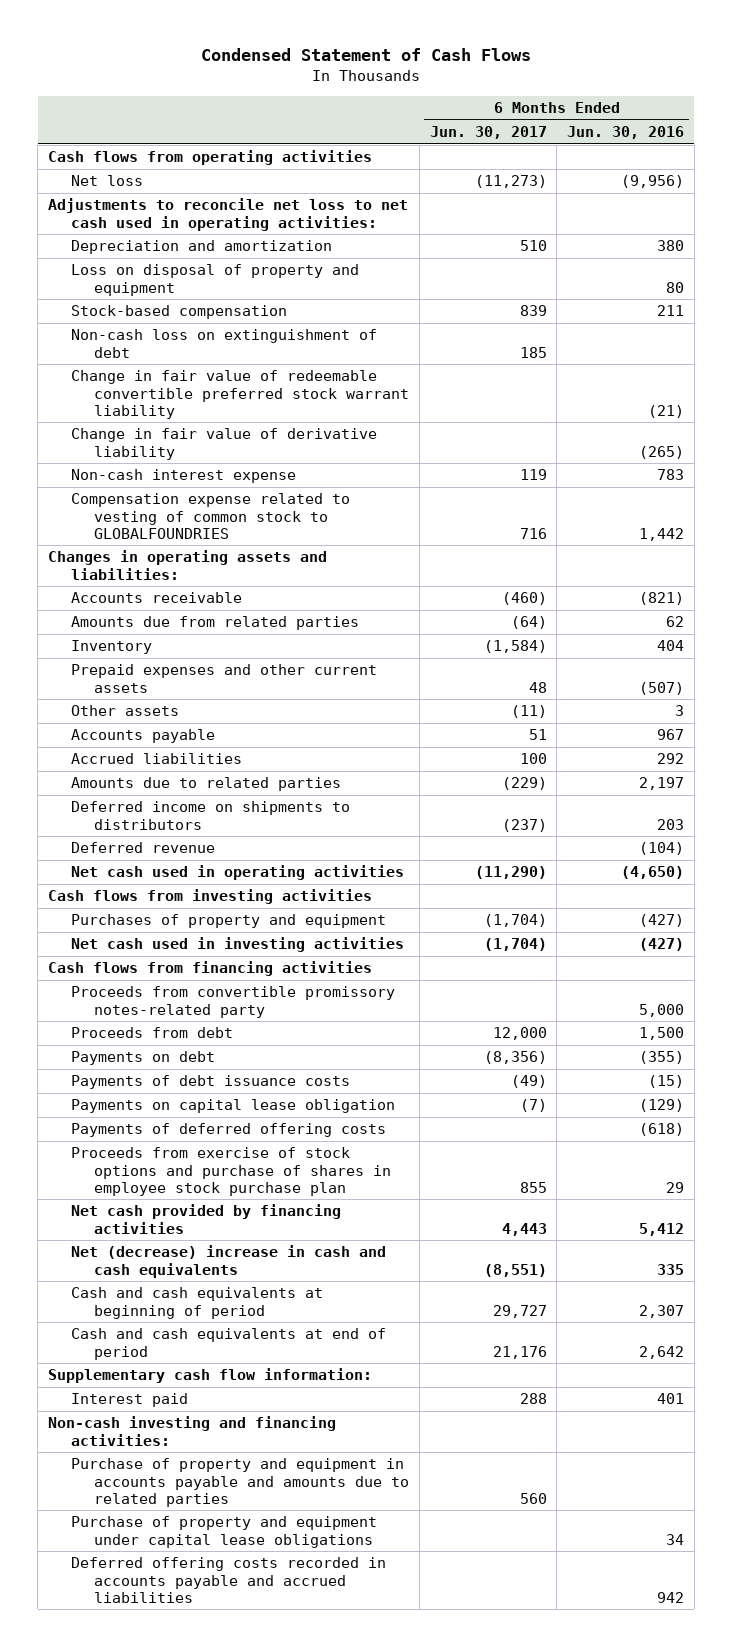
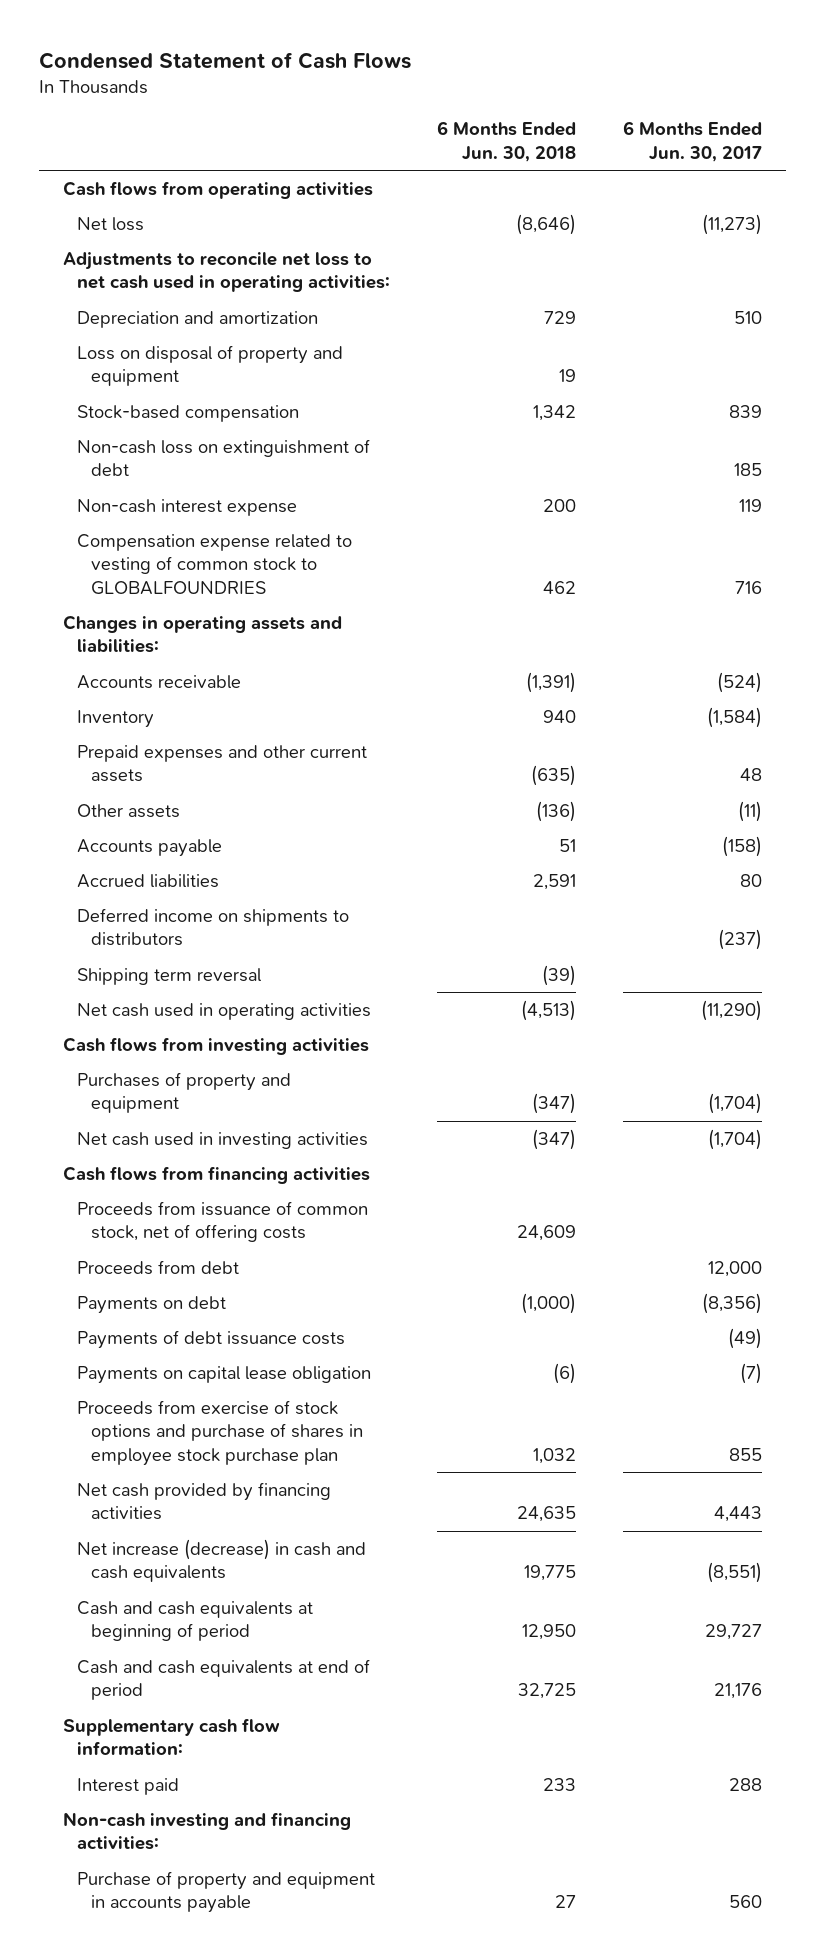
- | 6 Months Ended Jun. 30, 2017 | 6 Months Ended Jun. 30, 2016
+ | 6 Months Ended Jun. 30, 2018 | 6 Months Ended Jun. 30, 2017
- Change in fair value of redeemable convertible preferred stock warrant liability | | (21)
- Change in fair value of derivative liability | | (265)
- Accounts receivable | (460) | (821)
- Amounts due from related parties | (64) | 62
+ Accounts receivable | (1,391) | (524)
- Accounts payable | 51 | 967
- Accrued liabilities | 100 | 292
- Amounts due to related parties | (229) | 2,197
+ Accounts payable | 51 | (158)
+ Accrued liabilities | 2,591 | 80
- Deferred revenue | | (104)
+ Shipping term reversal | (39) |
- Proceeds from convertible promissory notes-related party | | 5,000
+ Proceeds from issuance of common stock, net of offering costs | 24,609 |
- Payments of deferred offering costs | | (618)
- Net (decrease) increase in cash and cash equivalents | (8,551) | 335
+ Net increase (decrease) in cash and cash equivalents | 19,775 | (8,551)
- Purchase of property and equipment in accounts payable and amounts due to related parties | 560 |
- Purchase of property and equipment under capital lease obligations | | 34
- Deferred offering costs recorded in accounts payable and accrued liabilities | | 942
+ Purchase of property and equipment in accounts payable | 27 | 560

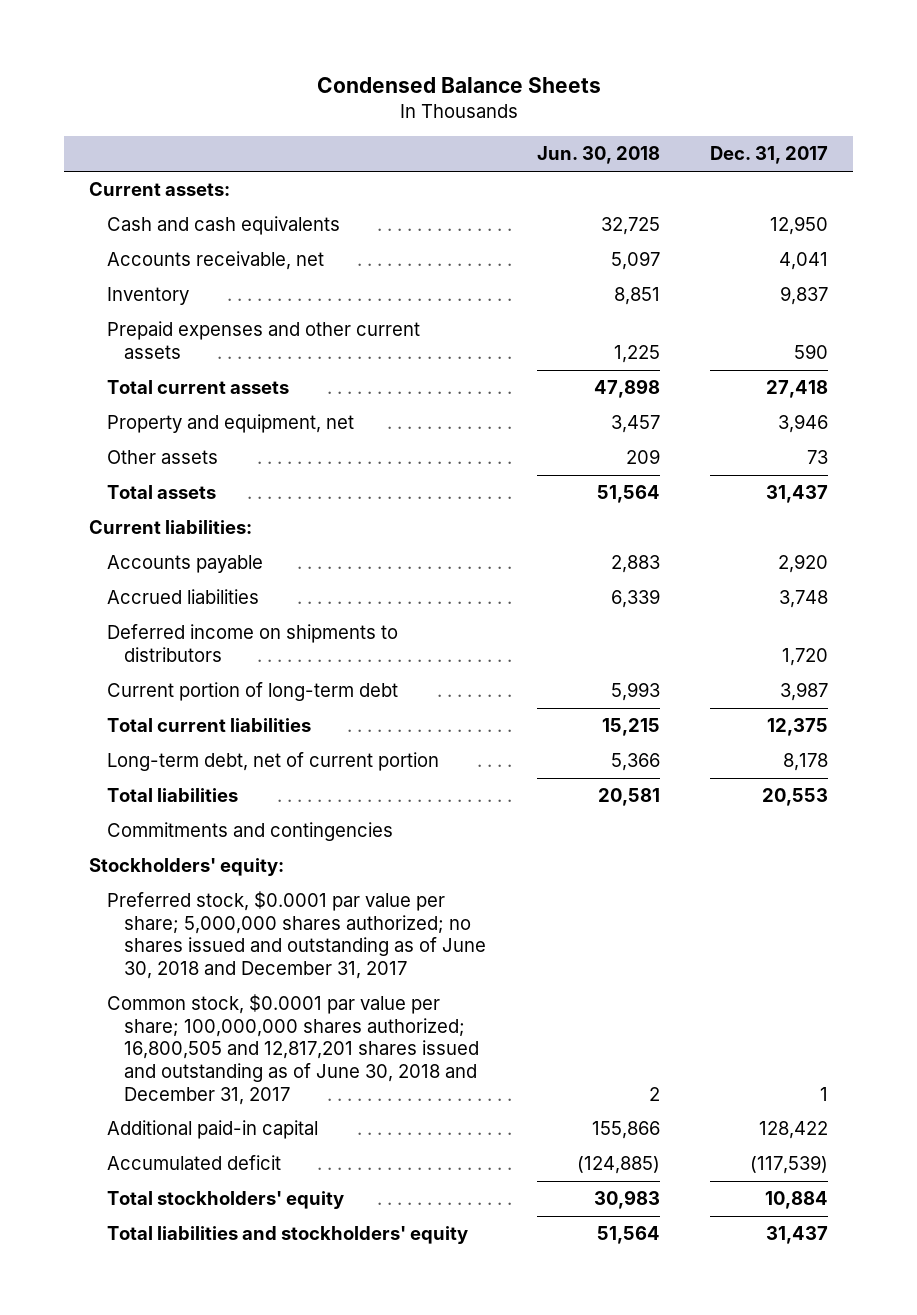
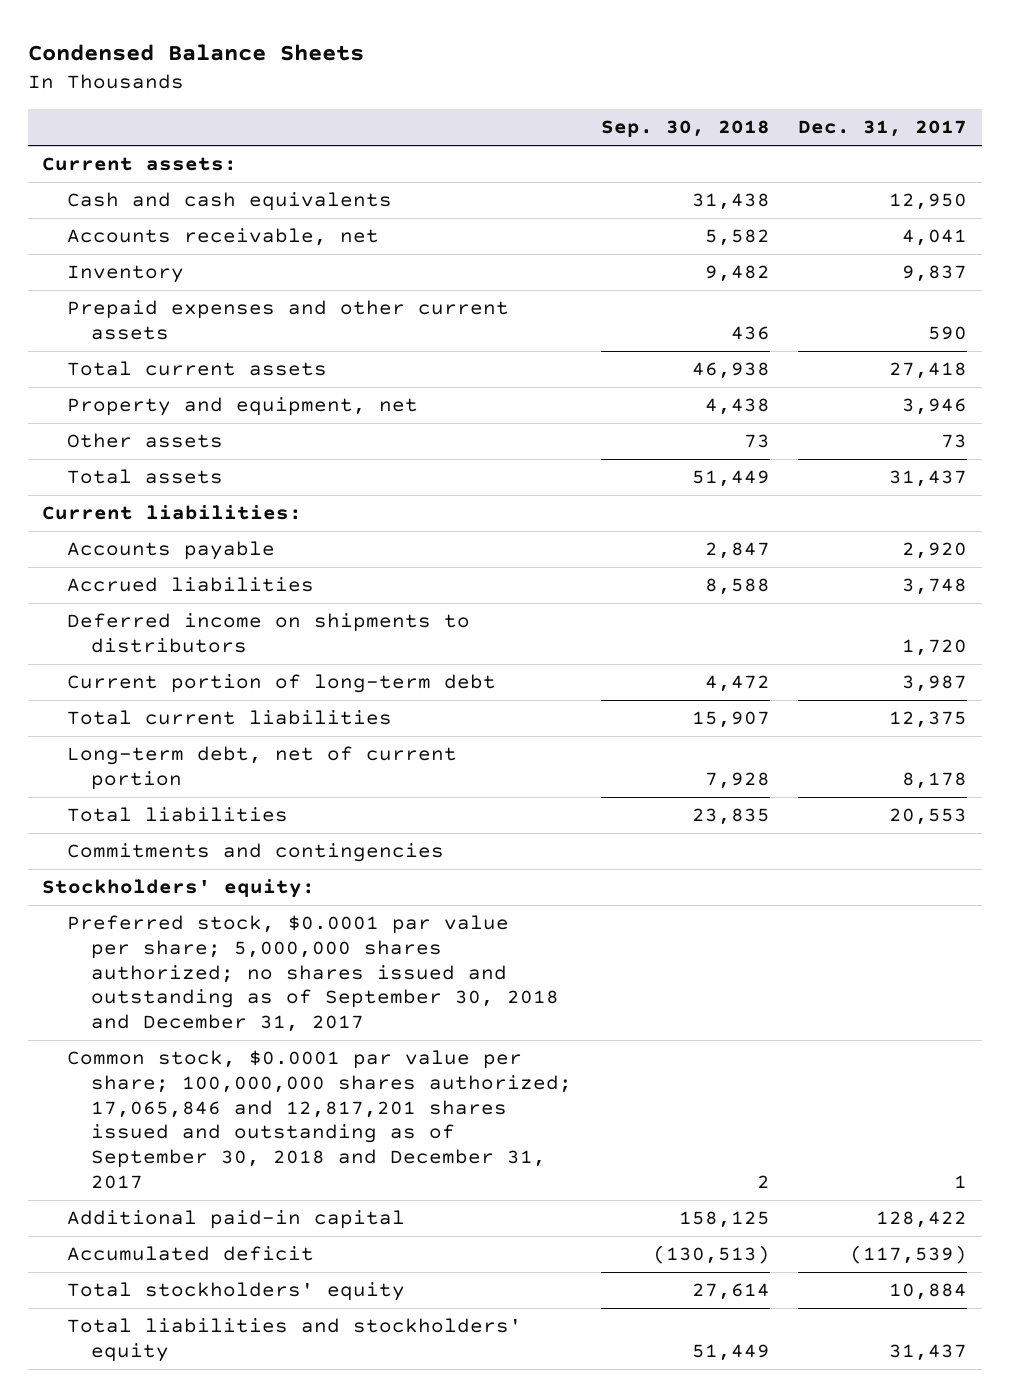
- | Jun. 30, 2018 | Dec. 31, 2017
+ | Sep. 30, 2018 | Dec. 31, 2017
- Preferred stock, $0.0001 par value per share; 5,000,000 shares authorized; no shares issued and outstanding as of June 30, 2018 and December 31, 2017
- Common stock, $0.0001 par value per share; 100,000,000 shares authorized; 16,800,505 and 12,817,201 shares issued and outstanding as of June 30, 2018 and December 31, 2017 | 2 | 1
+ Preferred stock, $0.0001 par value per share; 5,000,000 shares authorized; no shares issued and outstanding as of September 30, 2018 and December 31, 2017
+ Common stock, $0.0001 par value per share; 100,000,000 shares authorized; 17,065,846 and 12,817,201 shares issued and outstanding as of September 30, 2018 and December 31, 2017 | 2 | 1

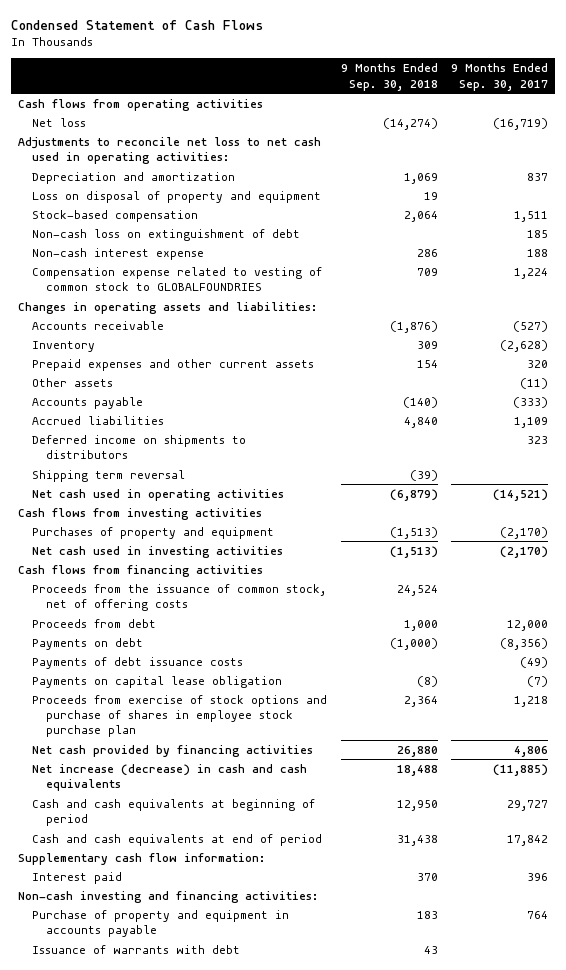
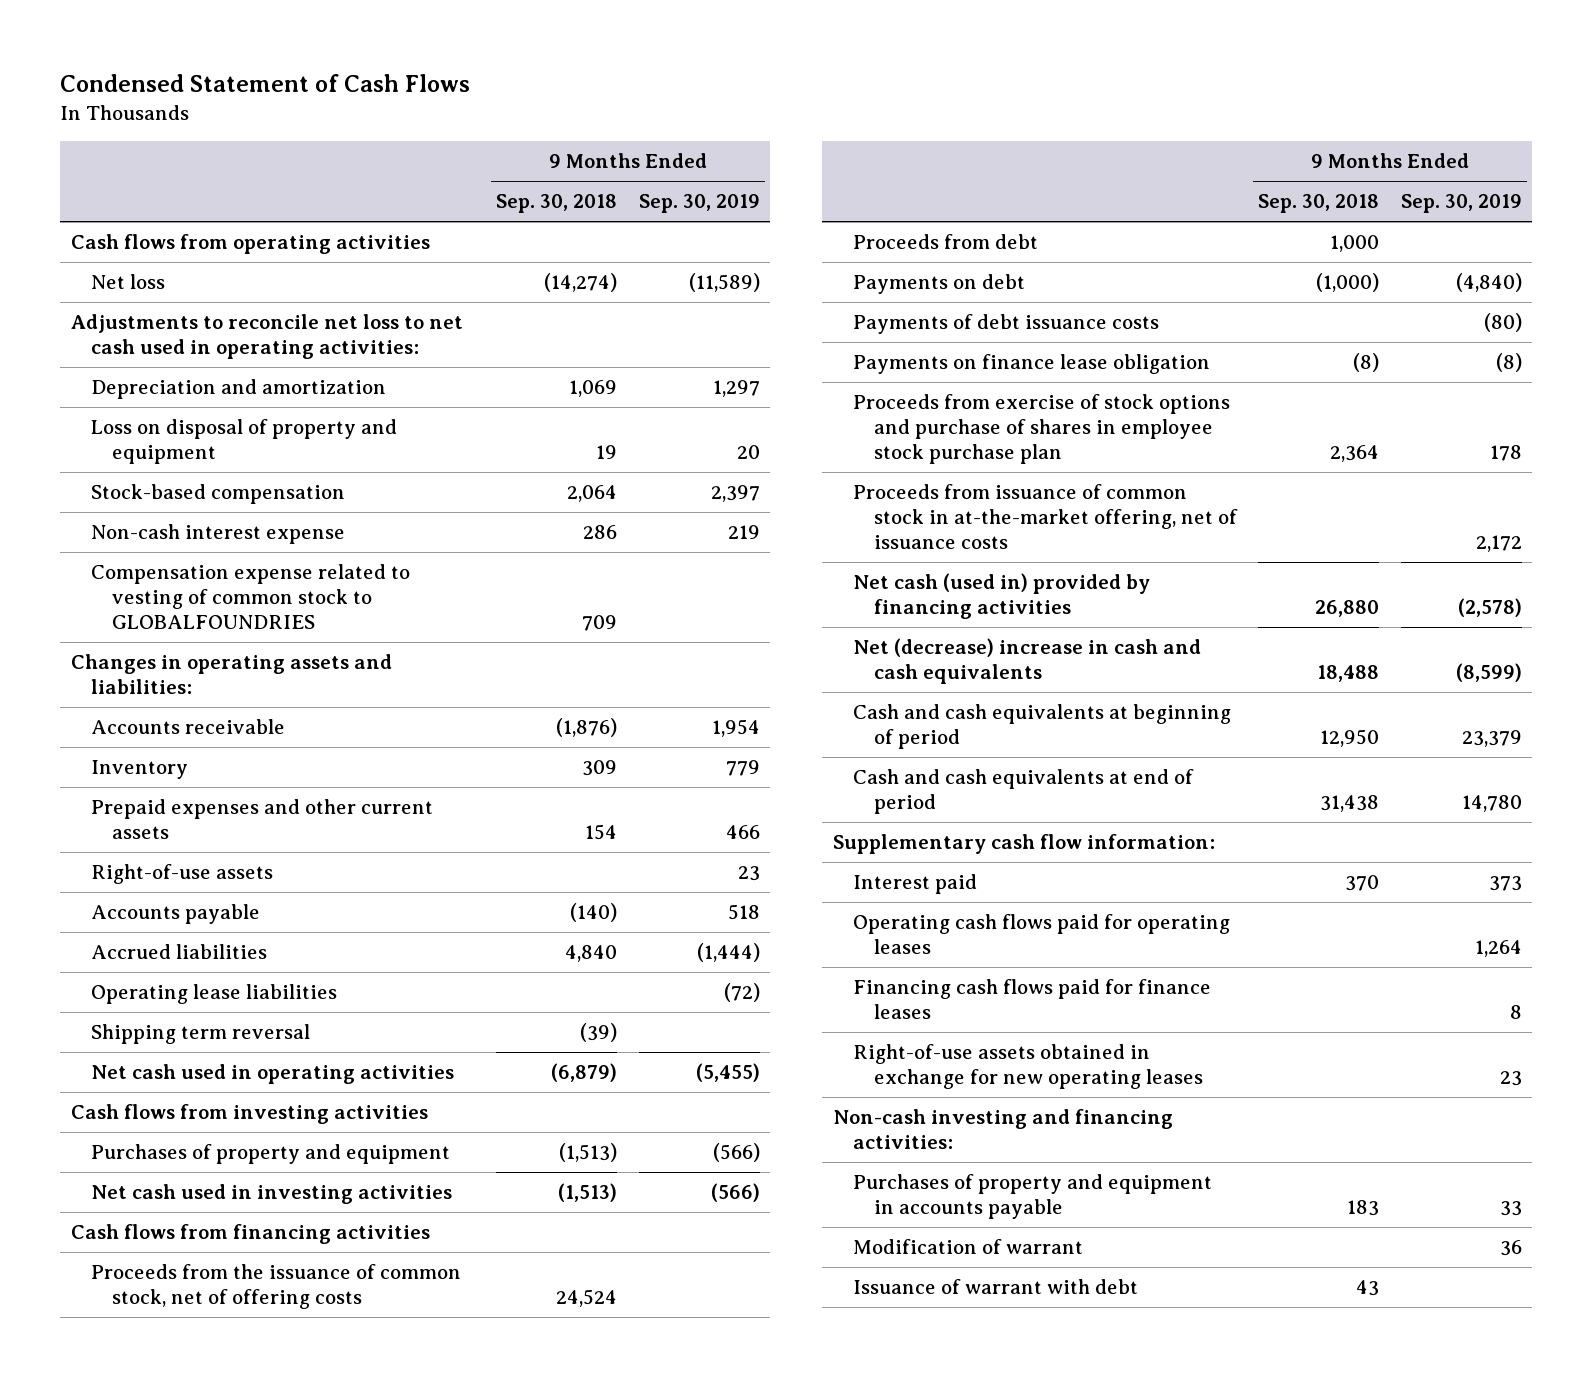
- | 9 Months Ended Sep. 30, 2018 | 9 Months Ended Sep. 30, 2017
+ | 9 Months Ended Sep. 30, 2018 | 9 Months Ended Sep. 30, 2019
- Non-cash loss on extinguishment of debt | | 185
- Other assets | | (11)
+ Right-of-use assets | | 23
- Deferred income on shipments to distributors | | 323
+ Operating lease liabilities | | (72)
- Payments on capital lease obligation | (8) | (7)
+ Payments on finance lease obligation | (8) | (8)
- Net cash provided by financing activities | 26,880 | 4,806
- Net increase (decrease) in cash and cash equivalents | 18,488 | (11,885)
+ Proceeds from issuance of common stock in at-the-market offering, net of issuance costs | | 2,172
+ Net cash (used in) provided by financing activities | 26,880 | (2,578)
+ Net (decrease) increase in cash and cash equivalents | 18,488 | (8,599)
+ Operating cash flows paid for operating leases | | 1,264
+ Financing cash flows paid for finance leases | | 8
+ Right-of-use assets obtained in exchange for new operating leases | | 23
- Purchase of property and equipment in accounts payable | 183 | 764
- Issuance of warrants with debt | 43 |
+ Purchases of property and equipment in accounts payable | 183 | 33
+ Modification of warrant | | 36
+ Issuance of warrant with debt | 43 |

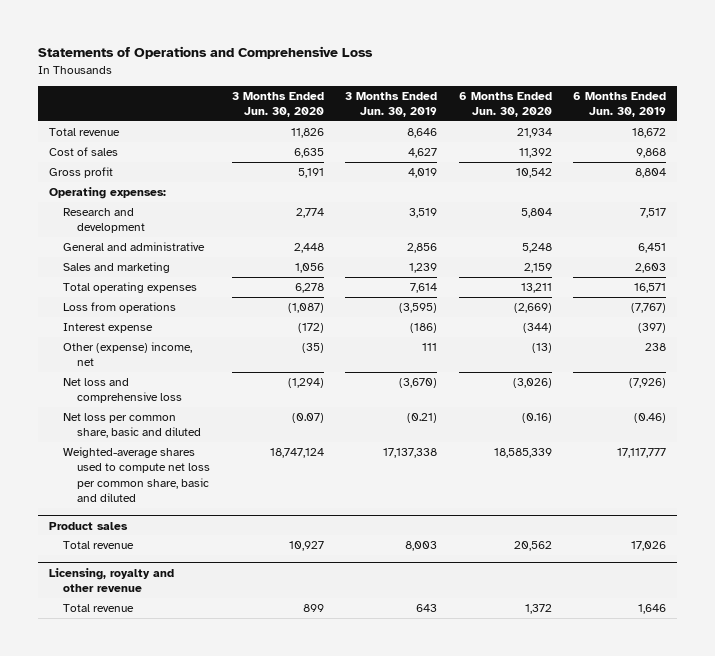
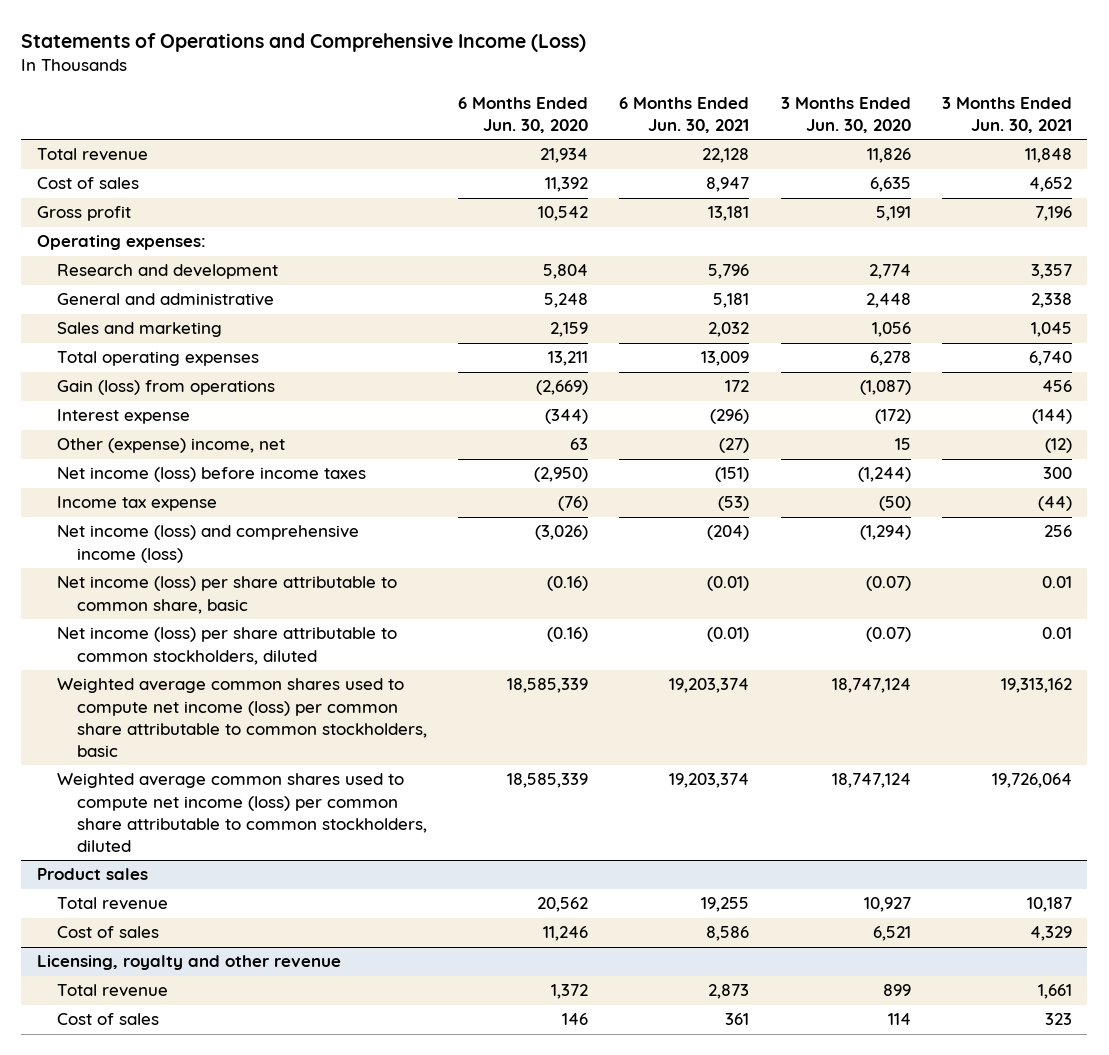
- Statements of Operations and Comprehensive Loss
+ Statements of Operations and Comprehensive Income (Loss)
- | 3 Months Ended Jun. 30, 2020 | 3 Months Ended Jun. 30, 2019 | 6 Months Ended Jun. 30, 2020 | 6 Months Ended Jun. 30, 2019
+ | 6 Months Ended Jun. 30, 2020 | 6 Months Ended Jun. 30, 2021 | 3 Months Ended Jun. 30, 2020 | 3 Months Ended Jun. 30, 2021
- Loss from operations | (1,087) | (3,595) | (2,669) | (7,767)
+ Gain (loss) from operations | (2,669) | 172 | (1,087) | 456
- Other (expense) income, net | (35) | 111 | (13) | 238
- Net loss and comprehensive loss | (1,294) | (3,670) | (3,026) | (7,926)
- Net loss per common share, basic and diluted | (0.07) | (0.21) | (0.16) | (0.46)
- Weighted-average shares used to compute net loss per common share, basic and diluted | 18,747,124 | 17,137,338 | 18,585,339 | 17,117,777
+ Other (expense) income, net | 63 | (27) | 15 | (12)
+ Net income (loss) before income taxes | (2,950) | (151) | (1,244) | 300
+ Income tax expense | (76) | (53) | (50) | (44)
+ Net income (loss) and comprehensive income (loss) | (3,026) | (204) | (1,294) | 256
+ Net income (loss) per share attributable to common share, basic | (0.16) | (0.01) | (0.07) | 0.01
+ Net income (loss) per share attributable to common stockholders, diluted | (0.16) | (0.01) | (0.07) | 0.01
+ Weighted average common shares used to compute net income (loss) per common share attributable to common stockholders, basic | 18,585,339 | 19,203,374 | 18,747,124 | 19,313,162
+ Weighted average common shares used to compute net income (loss) per common share attributable to common stockholders, diluted | 18,585,339 | 19,203,374 | 18,747,124 | 19,726,064
@ Product sales
+ Cost of sales | 11,246 | 8,586 | 6,521 | 4,329
@ Licensing, royalty and other revenue
+ Cost of sales | 146 | 361 | 114 | 323

